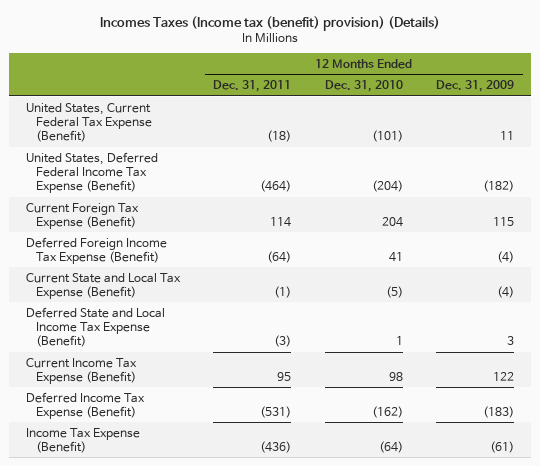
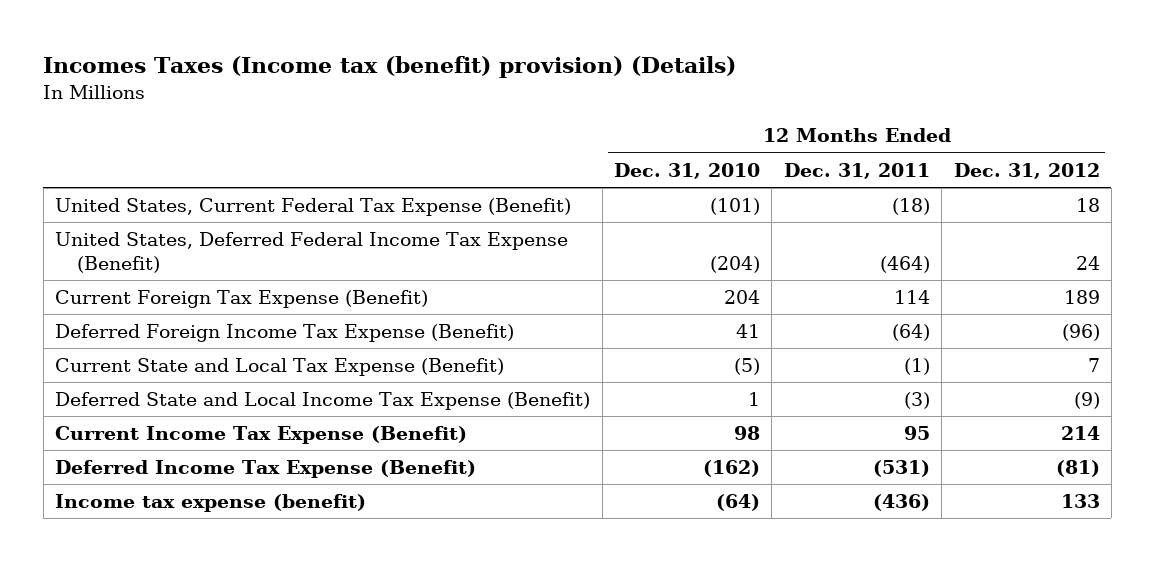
- | 12 Months Ended Dec. 31, 2011 | 12 Months Ended Dec. 31, 2010 | 12 Months Ended Dec. 31, 2009
+ | 12 Months Ended Dec. 31, 2010 | 12 Months Ended Dec. 31, 2011 | 12 Months Ended Dec. 31, 2012
- Income Tax Expense (Benefit) | (436) | (64) | (61)
+ Income tax expense (benefit) | (64) | (436) | 133

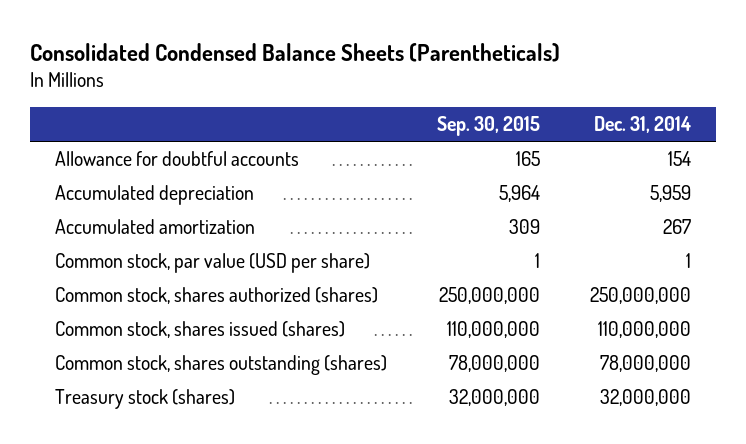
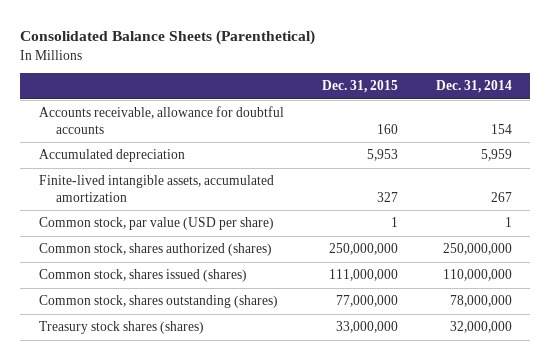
- Consolidated Condensed Balance Sheets (Parentheticals)
+ Consolidated Balance Sheets (Parenthetical)
- | Sep. 30, 2015 | Dec. 31, 2014
+ | Dec. 31, 2015 | Dec. 31, 2014
- Allowance for doubtful accounts | 165 | 154
+ Accounts receivable, allowance for doubtful accounts | 160 | 154
- Accumulated amortization | 309 | 267
+ Finite-lived intangible assets, accumulated amortization | 327 | 267
- Treasury stock (shares) | 32,000,000 | 32,000,000
+ Treasury stock shares (shares) | 33,000,000 | 32,000,000

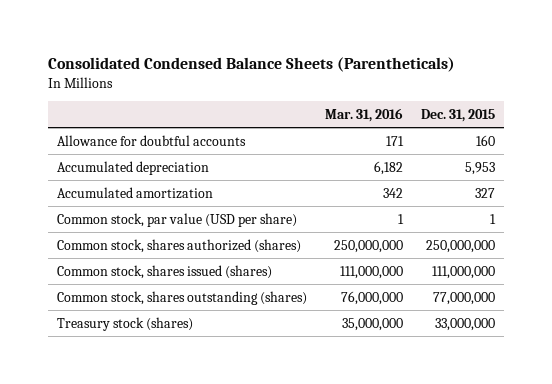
- Consolidated Balance Sheets (Parenthetical)
+ Consolidated Condensed Balance Sheets (Parentheticals)
- | Dec. 31, 2015 | Dec. 31, 2014
+ | Mar. 31, 2016 | Dec. 31, 2015
- Accounts receivable, allowance for doubtful accounts | 160 | 154
+ Allowance for doubtful accounts | 171 | 160
- Finite-lived intangible assets, accumulated amortization | 327 | 267
+ Accumulated amortization | 342 | 327
- Treasury stock shares (shares) | 33,000,000 | 32,000,000
+ Treasury stock (shares) | 35,000,000 | 33,000,000

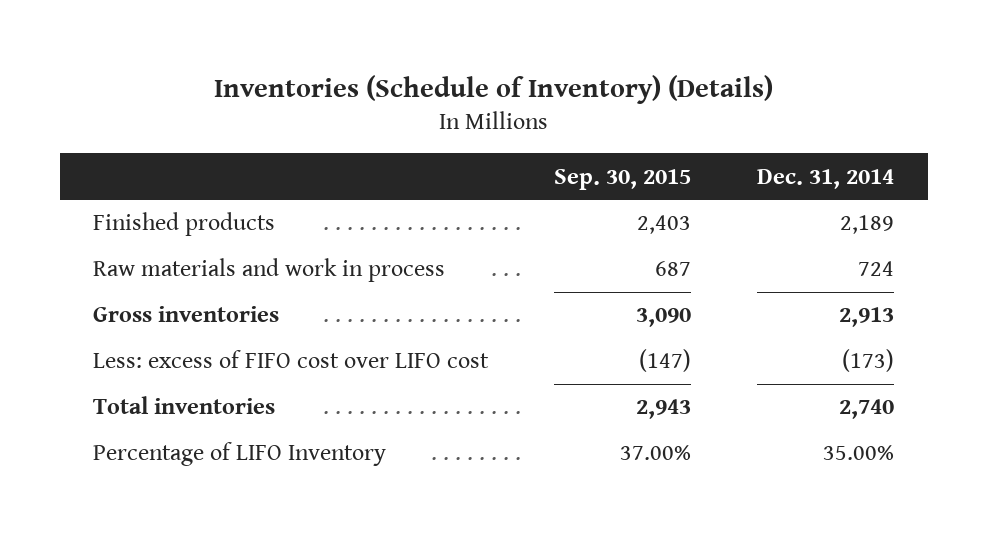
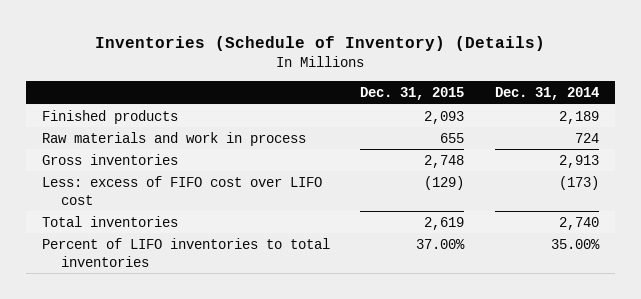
- | Sep. 30, 2015 | Dec. 31, 2014
+ | Dec. 31, 2015 | Dec. 31, 2014
- Percentage of LIFO Inventory | 37.00% | 35.00%
+ Percent of LIFO inventories to total inventories | 37.00% | 35.00%

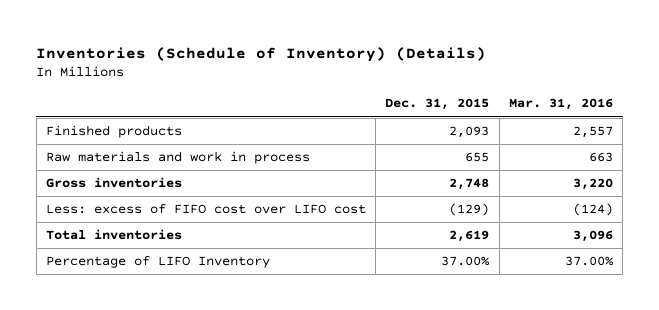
- | Dec. 31, 2015 | Dec. 31, 2014
+ | Dec. 31, 2015 | Mar. 31, 2016
- Percent of LIFO inventories to total inventories | 37.00% | 35.00%
+ Percentage of LIFO Inventory | 37.00% | 37.00%

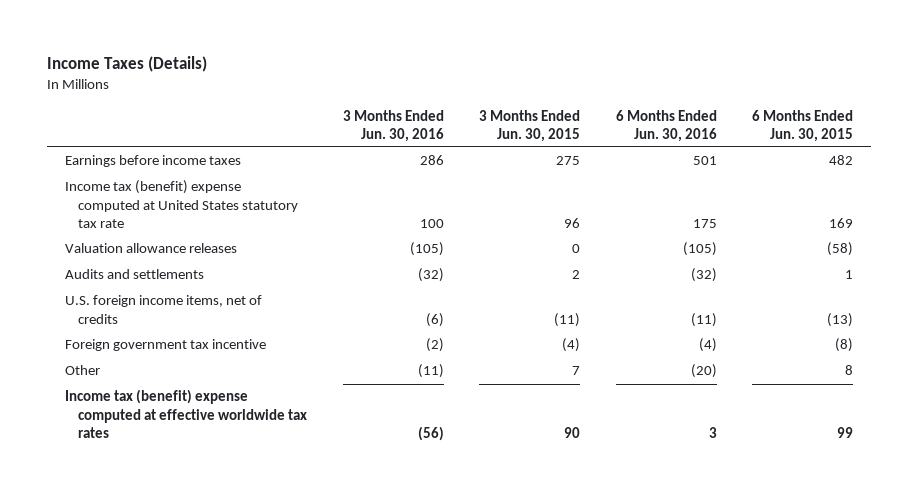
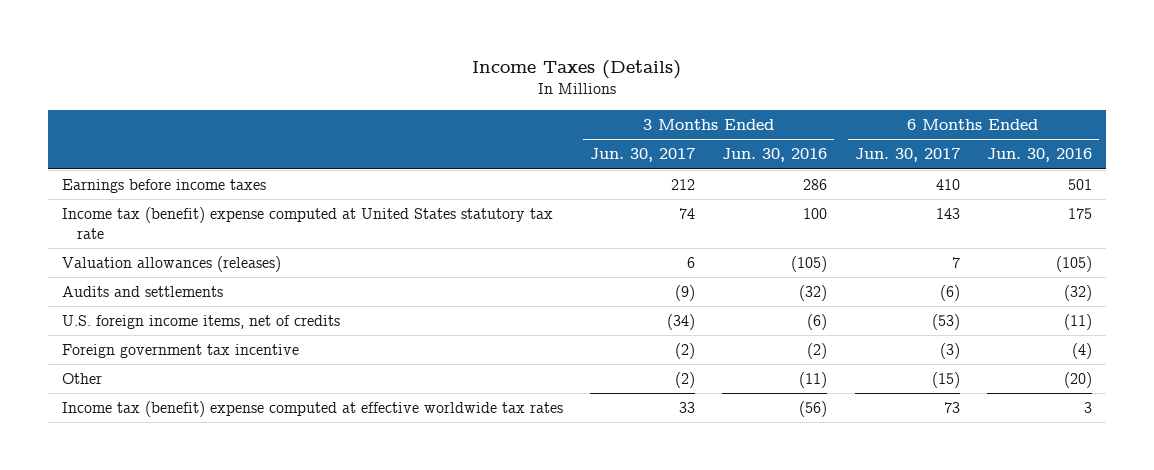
- | 3 Months Ended Jun. 30, 2016 | 3 Months Ended Jun. 30, 2015 | 6 Months Ended Jun. 30, 2016 | 6 Months Ended Jun. 30, 2015
+ | 3 Months Ended Jun. 30, 2017 | 3 Months Ended Jun. 30, 2016 | 6 Months Ended Jun. 30, 2017 | 6 Months Ended Jun. 30, 2016
- Valuation allowance releases | (105) | 0 | (105) | (58)
+ Valuation allowances (releases) | 6 | (105) | 7 | (105)

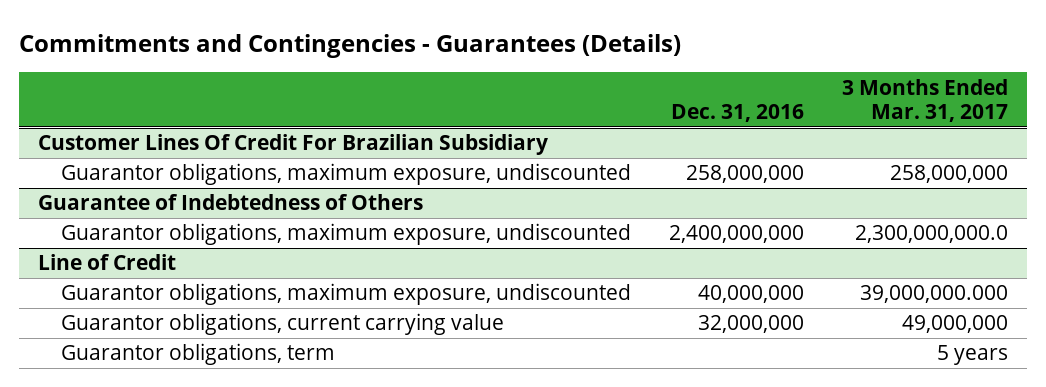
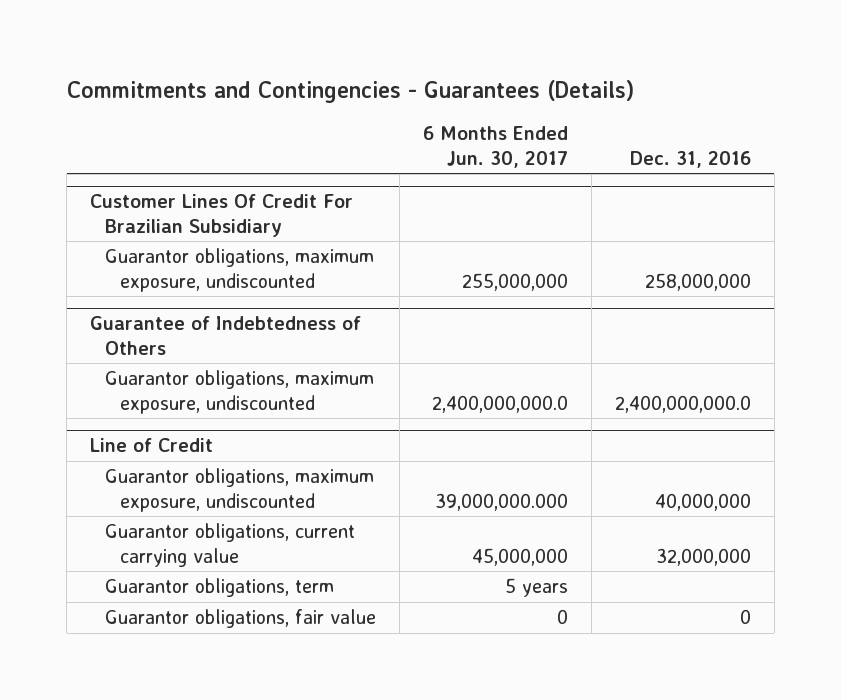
- | Dec. 31, 2016 | 3 Months Ended Mar. 31, 2017
+ | 6 Months Ended Jun. 30, 2017 | Dec. 31, 2016
@ Guarantee of Indebtedness of Others
- Guarantor obligations, maximum exposure, undiscounted | 2,400,000,000 | 2,300,000,000.0
+ Guarantor obligations, maximum exposure, undiscounted | 2,400,000,000.0 | 2,400,000,000.0
@ Line of Credit
+ Guarantor obligations, fair value | 0 | 0

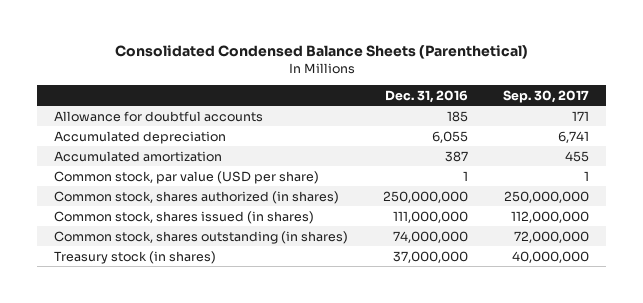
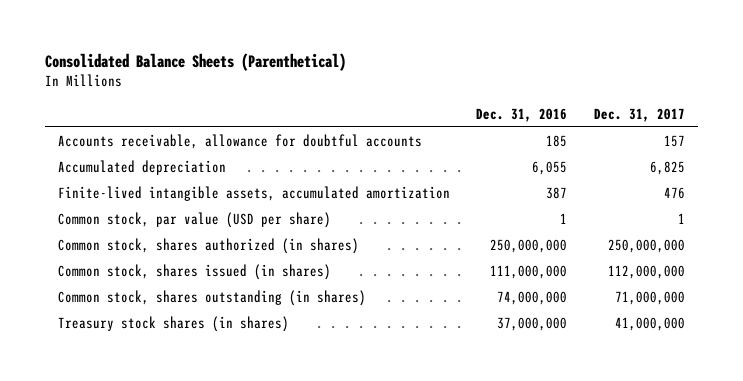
- Consolidated Condensed Balance Sheets (Parenthetical)
+ Consolidated Balance Sheets (Parenthetical)
- | Dec. 31, 2016 | Sep. 30, 2017
+ | Dec. 31, 2016 | Dec. 31, 2017
- Allowance for doubtful accounts | 185 | 171
+ Accounts receivable, allowance for doubtful accounts | 185 | 157
- Accumulated amortization | 387 | 455
+ Finite-lived intangible assets, accumulated amortization | 387 | 476
- Treasury stock (in shares) | 37,000,000 | 40,000,000
+ Treasury stock shares (in shares) | 37,000,000 | 41,000,000

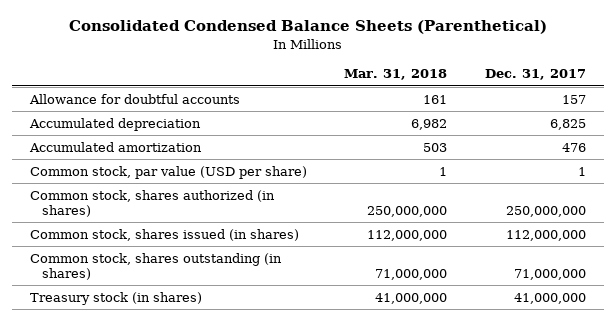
- Consolidated Balance Sheets (Parenthetical)
+ Consolidated Condensed Balance Sheets (Parenthetical)
- | Dec. 31, 2016 | Dec. 31, 2017
+ | Mar. 31, 2018 | Dec. 31, 2017
- Accounts receivable, allowance for doubtful accounts | 185 | 157
+ Allowance for doubtful accounts | 161 | 157
- Finite-lived intangible assets, accumulated amortization | 387 | 476
+ Accumulated amortization | 503 | 476
- Treasury stock shares (in shares) | 37,000,000 | 41,000,000
+ Treasury stock (in shares) | 41,000,000 | 41,000,000

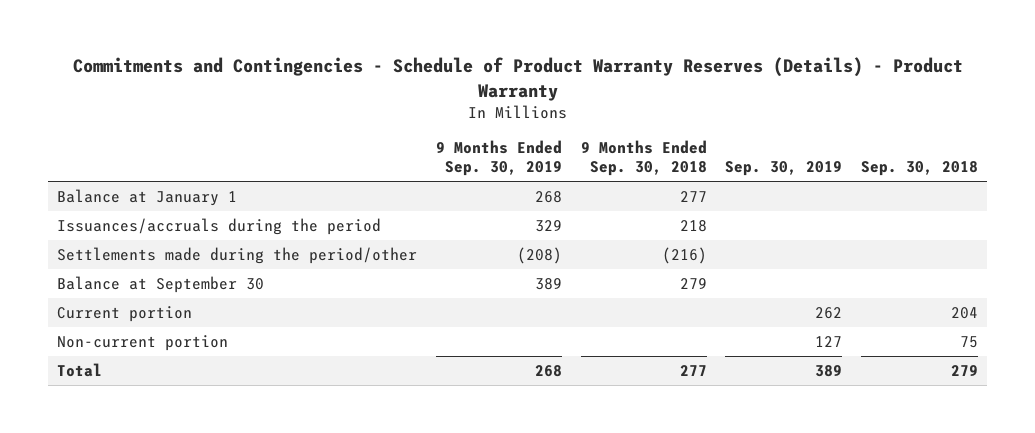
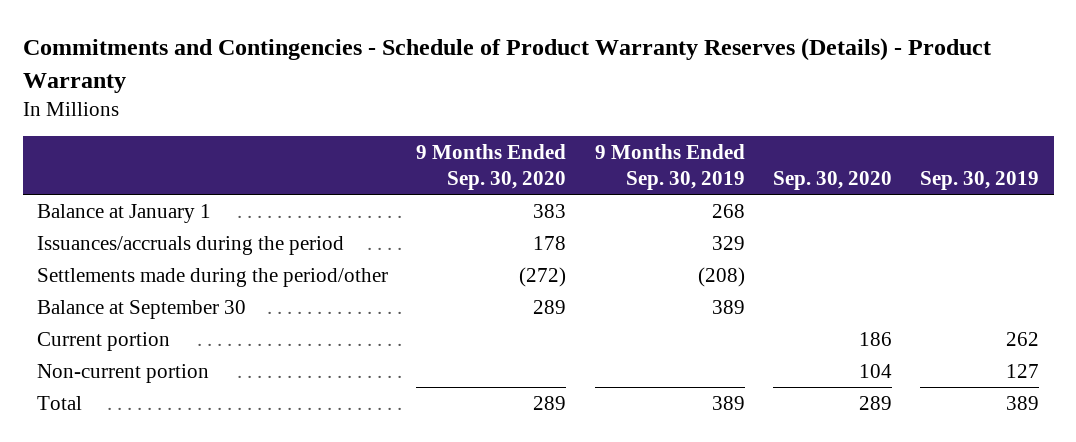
- | 9 Months Ended Sep. 30, 2019 | 9 Months Ended Sep. 30, 2018 | Sep. 30, 2019 | Sep. 30, 2018
+ | 9 Months Ended Sep. 30, 2020 | 9 Months Ended Sep. 30, 2019 | Sep. 30, 2020 | Sep. 30, 2019
- Total | 268 | 277 | 389 | 279
+ Total | 289 | 389 | 289 | 389

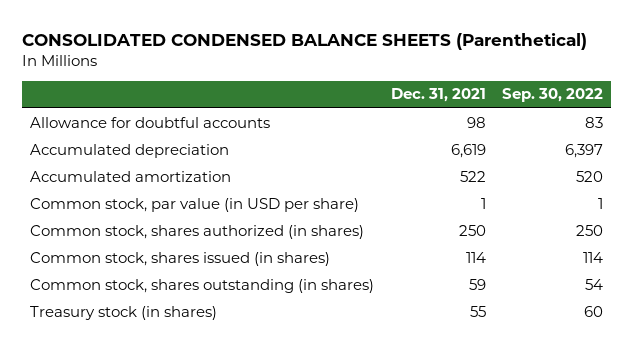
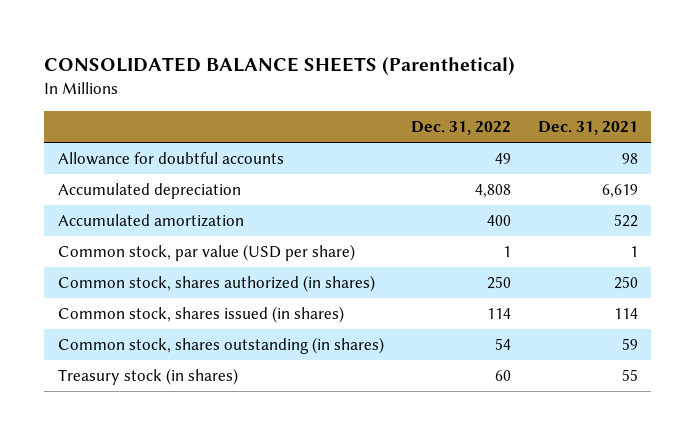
- CONSOLIDATED CONDENSED BALANCE SHEETS (Parenthetical)
+ CONSOLIDATED BALANCE SHEETS (Parenthetical)
- | Dec. 31, 2021 | Sep. 30, 2022
+ | Dec. 31, 2022 | Dec. 31, 2021
- Common stock, par value (in USD per share) | 1 | 1
+ Common stock, par value (USD per share) | 1 | 1

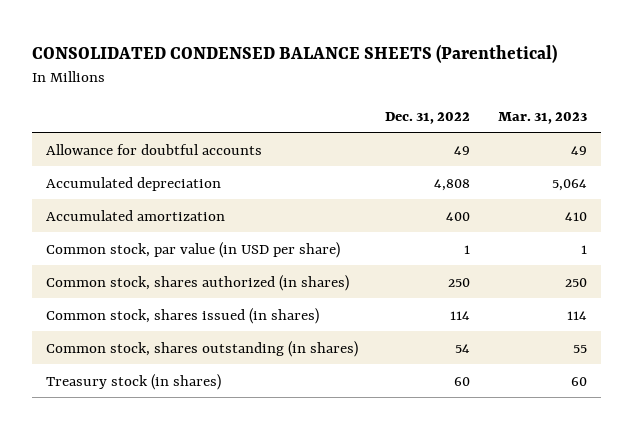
- CONSOLIDATED BALANCE SHEETS (Parenthetical)
+ CONSOLIDATED CONDENSED BALANCE SHEETS (Parenthetical)
- | Dec. 31, 2022 | Dec. 31, 2021
+ | Dec. 31, 2022 | Mar. 31, 2023
- Common stock, par value (USD per share) | 1 | 1
+ Common stock, par value (in USD per share) | 1 | 1

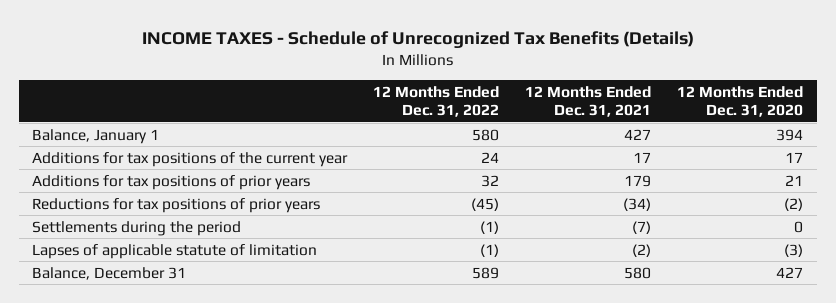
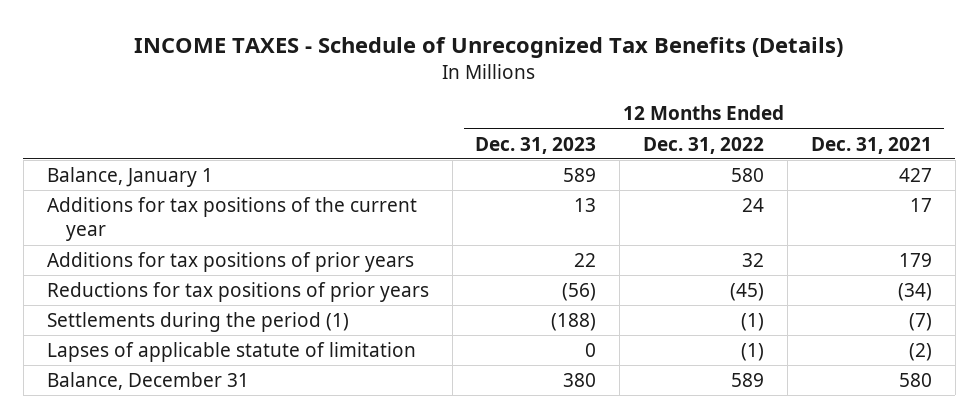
- | 12 Months Ended Dec. 31, 2022 | 12 Months Ended Dec. 31, 2021 | 12 Months Ended Dec. 31, 2020
+ | 12 Months Ended Dec. 31, 2023 | 12 Months Ended Dec. 31, 2022 | 12 Months Ended Dec. 31, 2021
- Settlements during the period | (1) | (7) | 0
+ Settlements during the period (1) | (188) | (1) | (7)

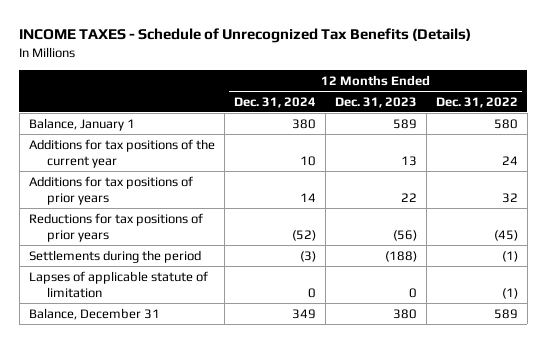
- | 12 Months Ended Dec. 31, 2023 | 12 Months Ended Dec. 31, 2022 | 12 Months Ended Dec. 31, 2021
+ | 12 Months Ended Dec. 31, 2024 | 12 Months Ended Dec. 31, 2023 | 12 Months Ended Dec. 31, 2022
- Settlements during the period (1) | (188) | (1) | (7)
+ Settlements during the period | (3) | (188) | (1)

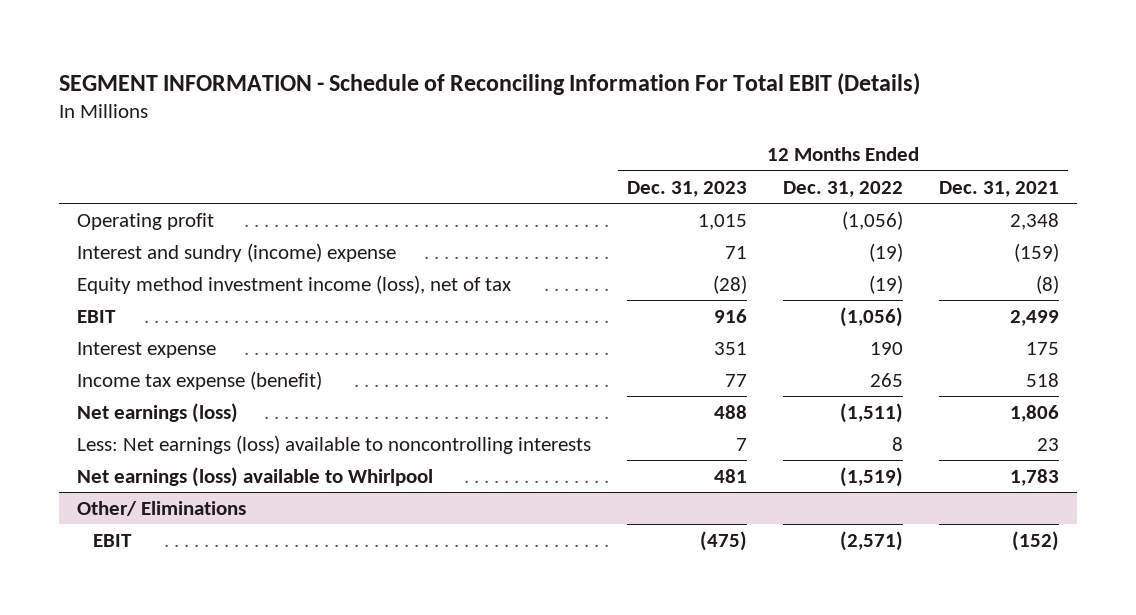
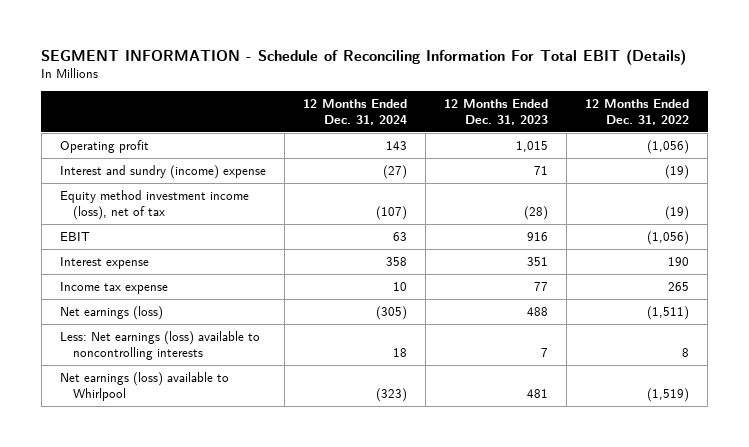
- | 12 Months Ended Dec. 31, 2023 | 12 Months Ended Dec. 31, 2022 | 12 Months Ended Dec. 31, 2021
+ | 12 Months Ended Dec. 31, 2024 | 12 Months Ended Dec. 31, 2023 | 12 Months Ended Dec. 31, 2022
- Income tax expense (benefit) | 77 | 265 | 518
+ Income tax expense | 10 | 77 | 265
- Other/ Eliminations
- EBIT | (475) | (2,571) | (152)

